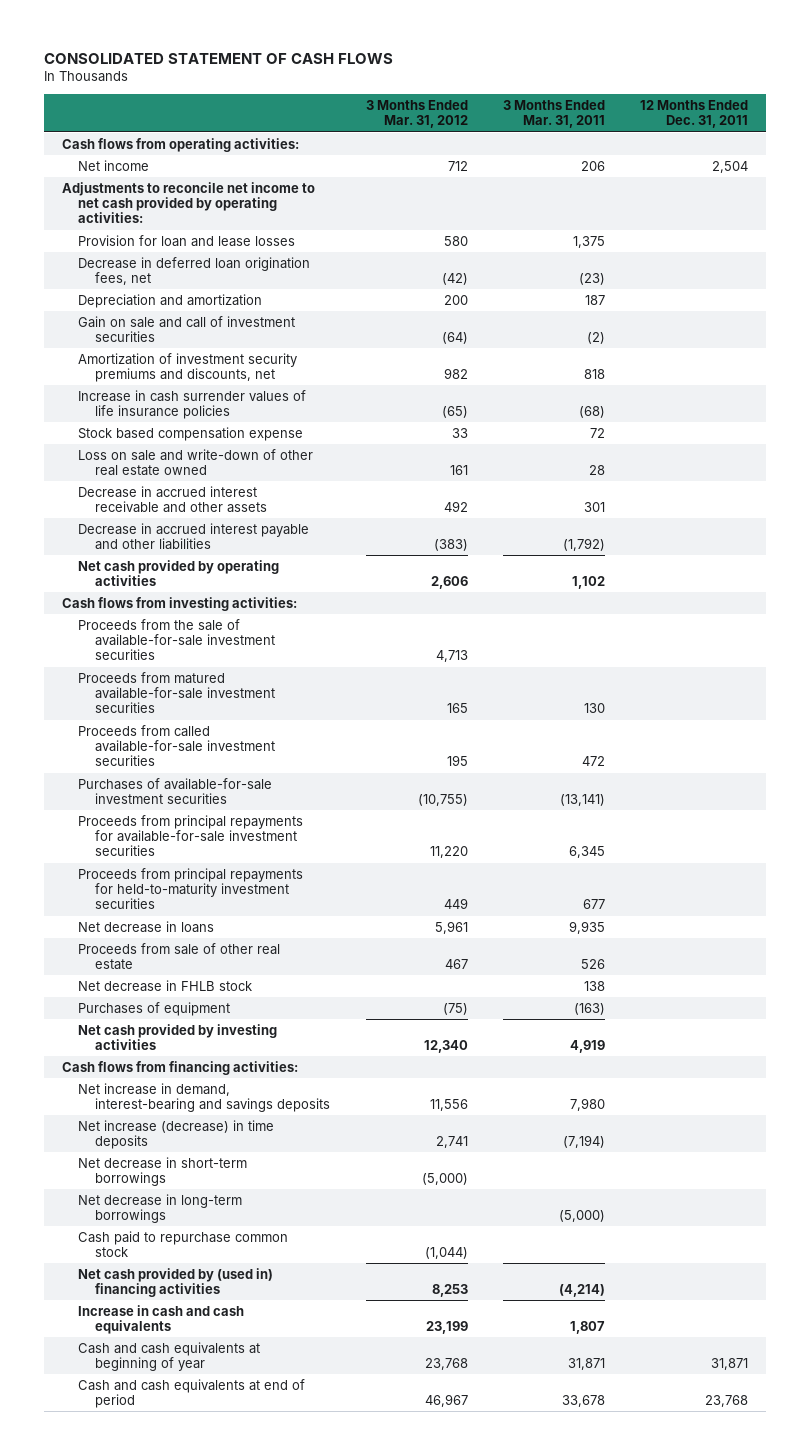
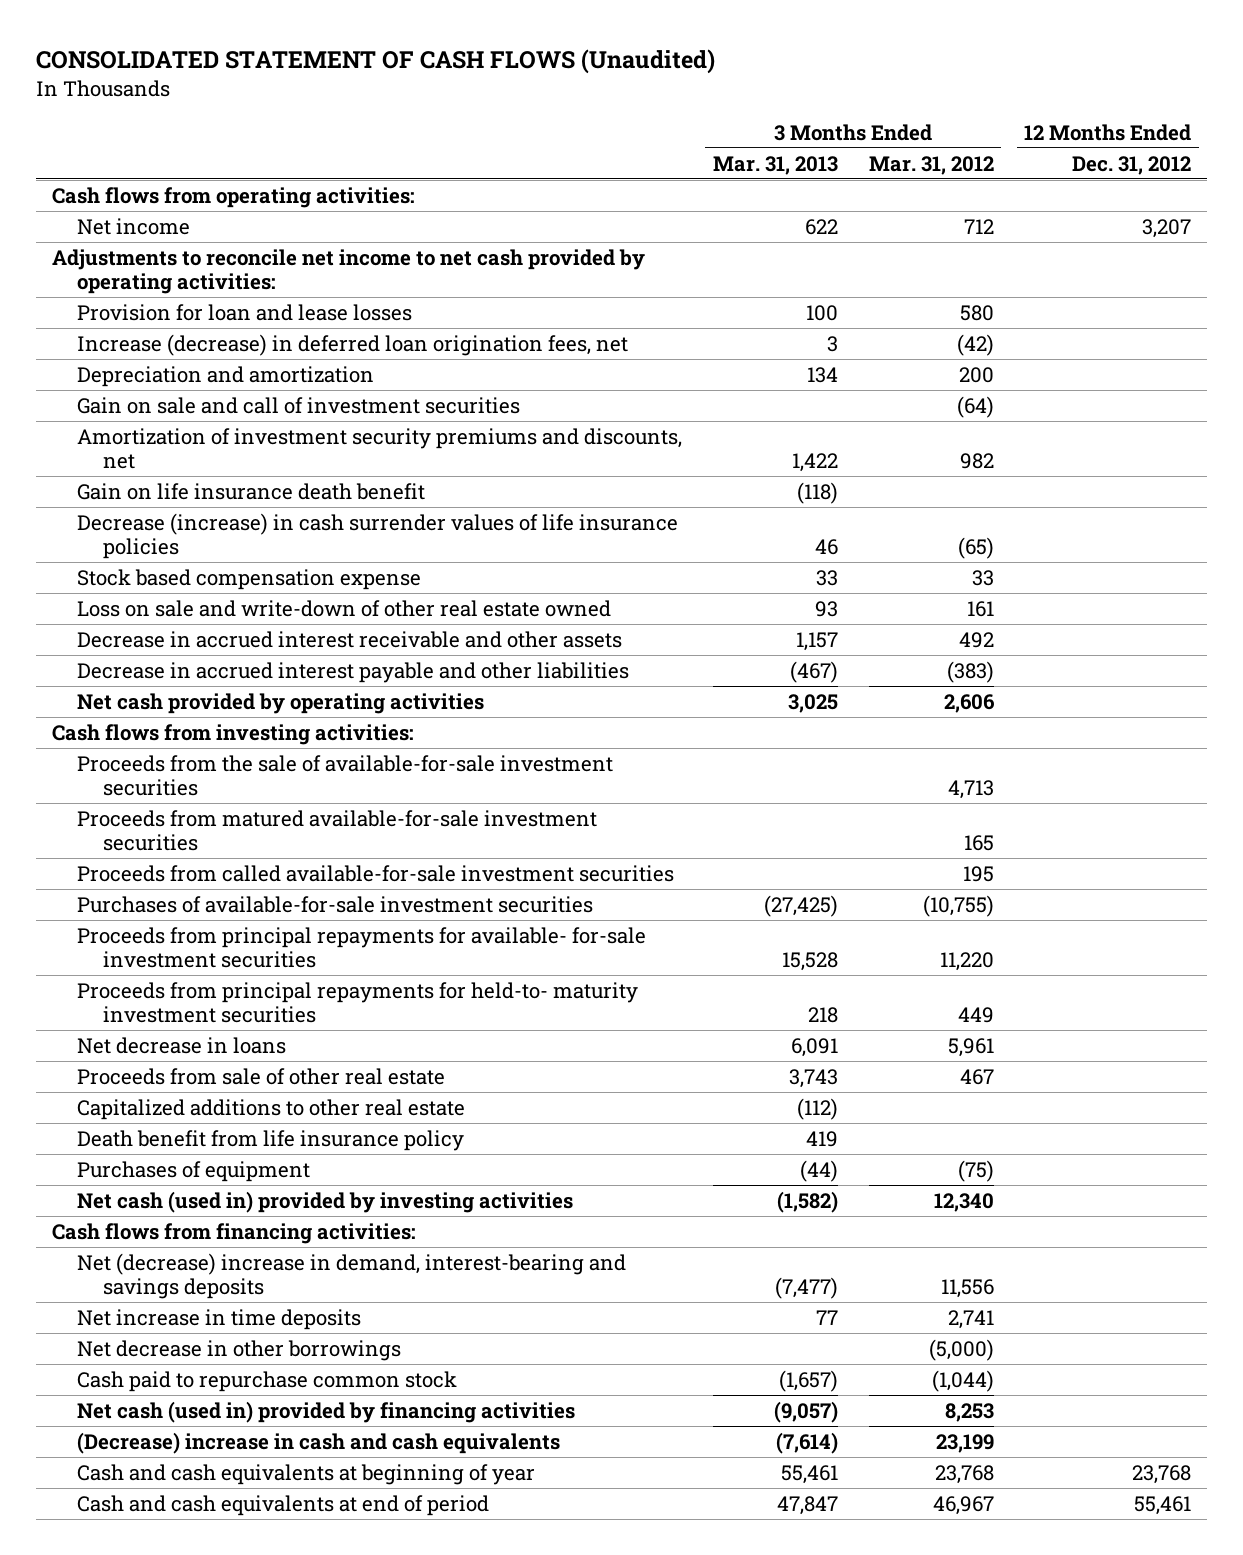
- CONSOLIDATED STATEMENT OF CASH FLOWS
+ CONSOLIDATED STATEMENT OF CASH FLOWS (Unaudited)
- | 3 Months Ended Mar. 31, 2012 | 3 Months Ended Mar. 31, 2011 | 12 Months Ended Dec. 31, 2011
+ | 3 Months Ended Mar. 31, 2013 | 3 Months Ended Mar. 31, 2012 | 12 Months Ended Dec. 31, 2012
- Decrease in deferred loan origination fees, net | (42) | (23) |
+ Increase (decrease) in deferred loan origination fees, net | 3 | (42) |
- Increase in cash surrender values of life insurance policies | (65) | (68) |
+ Gain on life insurance death benefit | (118) | |
+ Decrease (increase) in cash surrender values of life insurance policies | 46 | (65) |
- Proceeds from principal repayments for available-for-sale investment securities | 11,220 | 6,345 |
- Proceeds from principal repayments for held-to-maturity investment securities | 449 | 677 |
+ Proceeds from principal repayments for available- for-sale investment securities | 15,528 | 11,220 |
+ Proceeds from principal repayments for held-to- maturity investment securities | 218 | 449 |
- Net decrease in FHLB stock | | 138 |
+ Capitalized additions to other real estate | (112) | |
+ Death benefit from life insurance policy | 419 | |
- Net cash provided by investing activities | 12,340 | 4,919 |
+ Net cash (used in) provided by investing activities | (1,582) | 12,340 |
- Net increase in demand, interest-bearing and savings deposits | 11,556 | 7,980 |
- Net increase (decrease) in time deposits | 2,741 | (7,194) |
- Net decrease in short-term borrowings | (5,000) | |
- Net decrease in long-term borrowings | | (5,000) |
+ Net (decrease) increase in demand, interest-bearing and savings deposits | (7,477) | 11,556 |
+ Net increase in time deposits | 77 | 2,741 |
+ Net decrease in other borrowings | | (5,000) |
- Net cash provided by (used in) financing activities | 8,253 | (4,214) |
- Increase in cash and cash equivalents | 23,199 | 1,807 |
+ Net cash (used in) provided by financing activities | (9,057) | 8,253 |
+ (Decrease) increase in cash and cash equivalents | (7,614) | 23,199 |

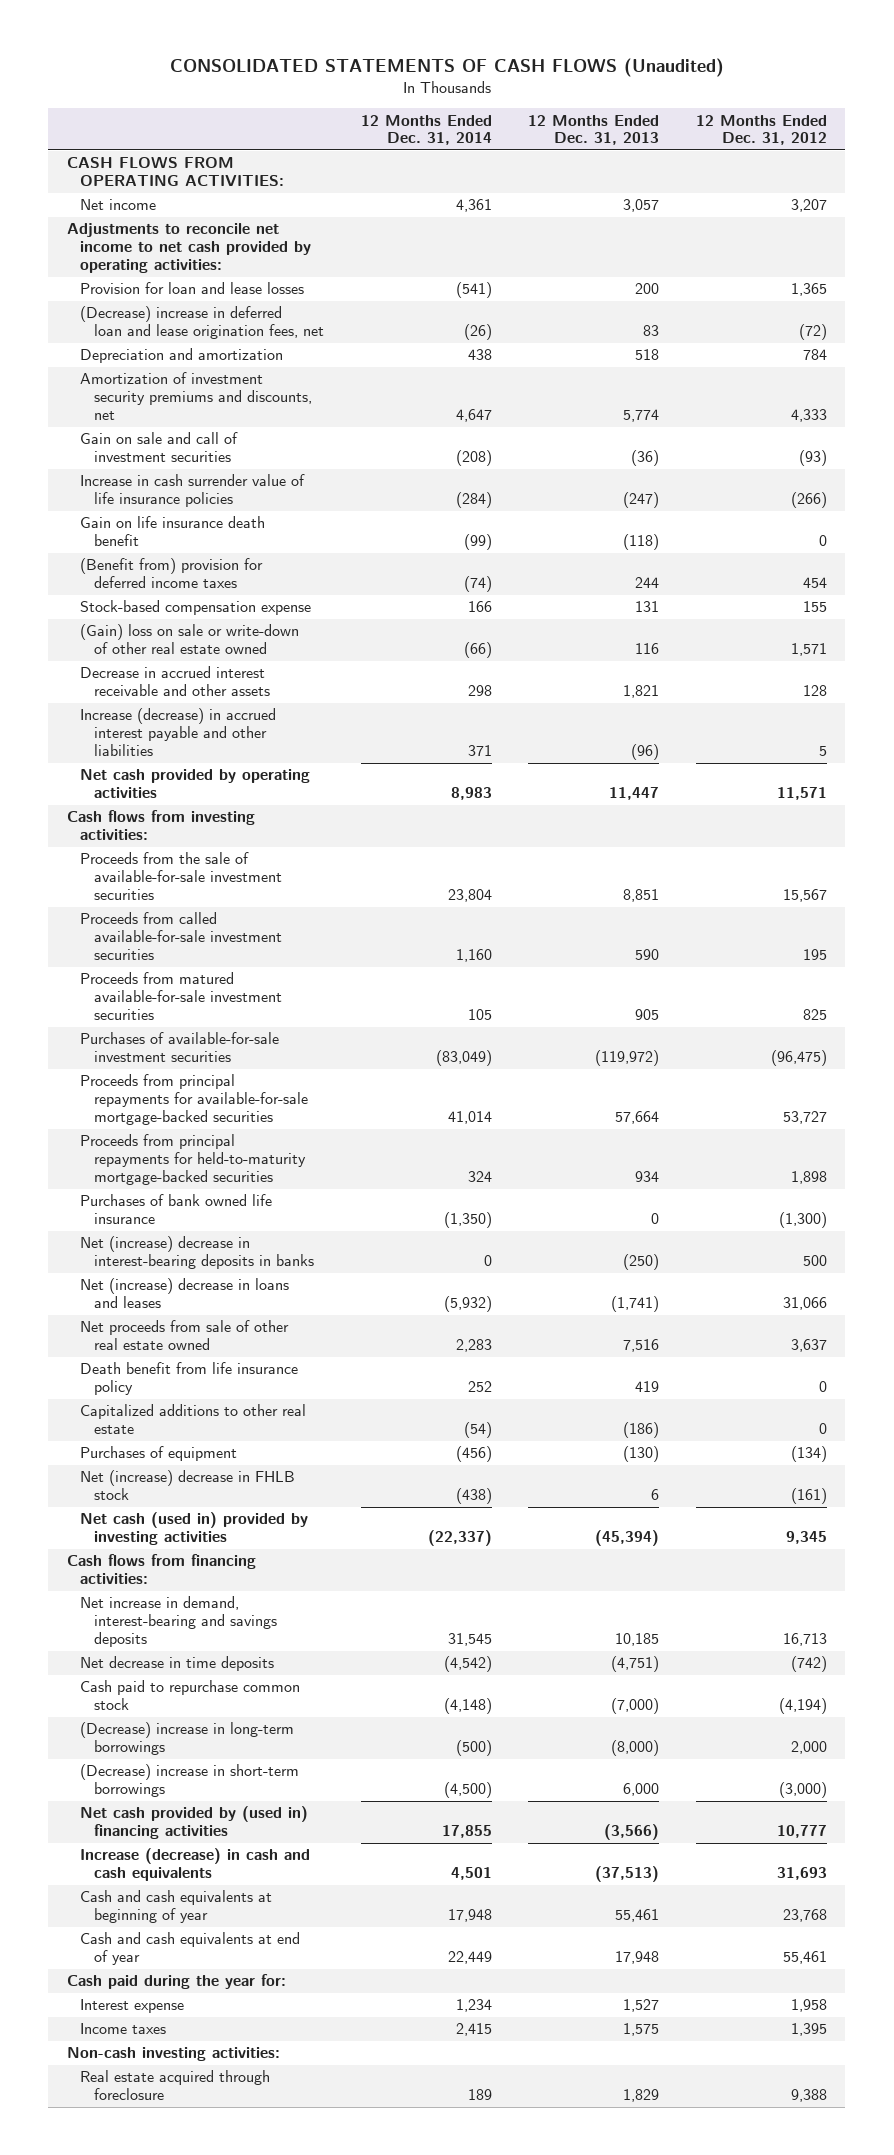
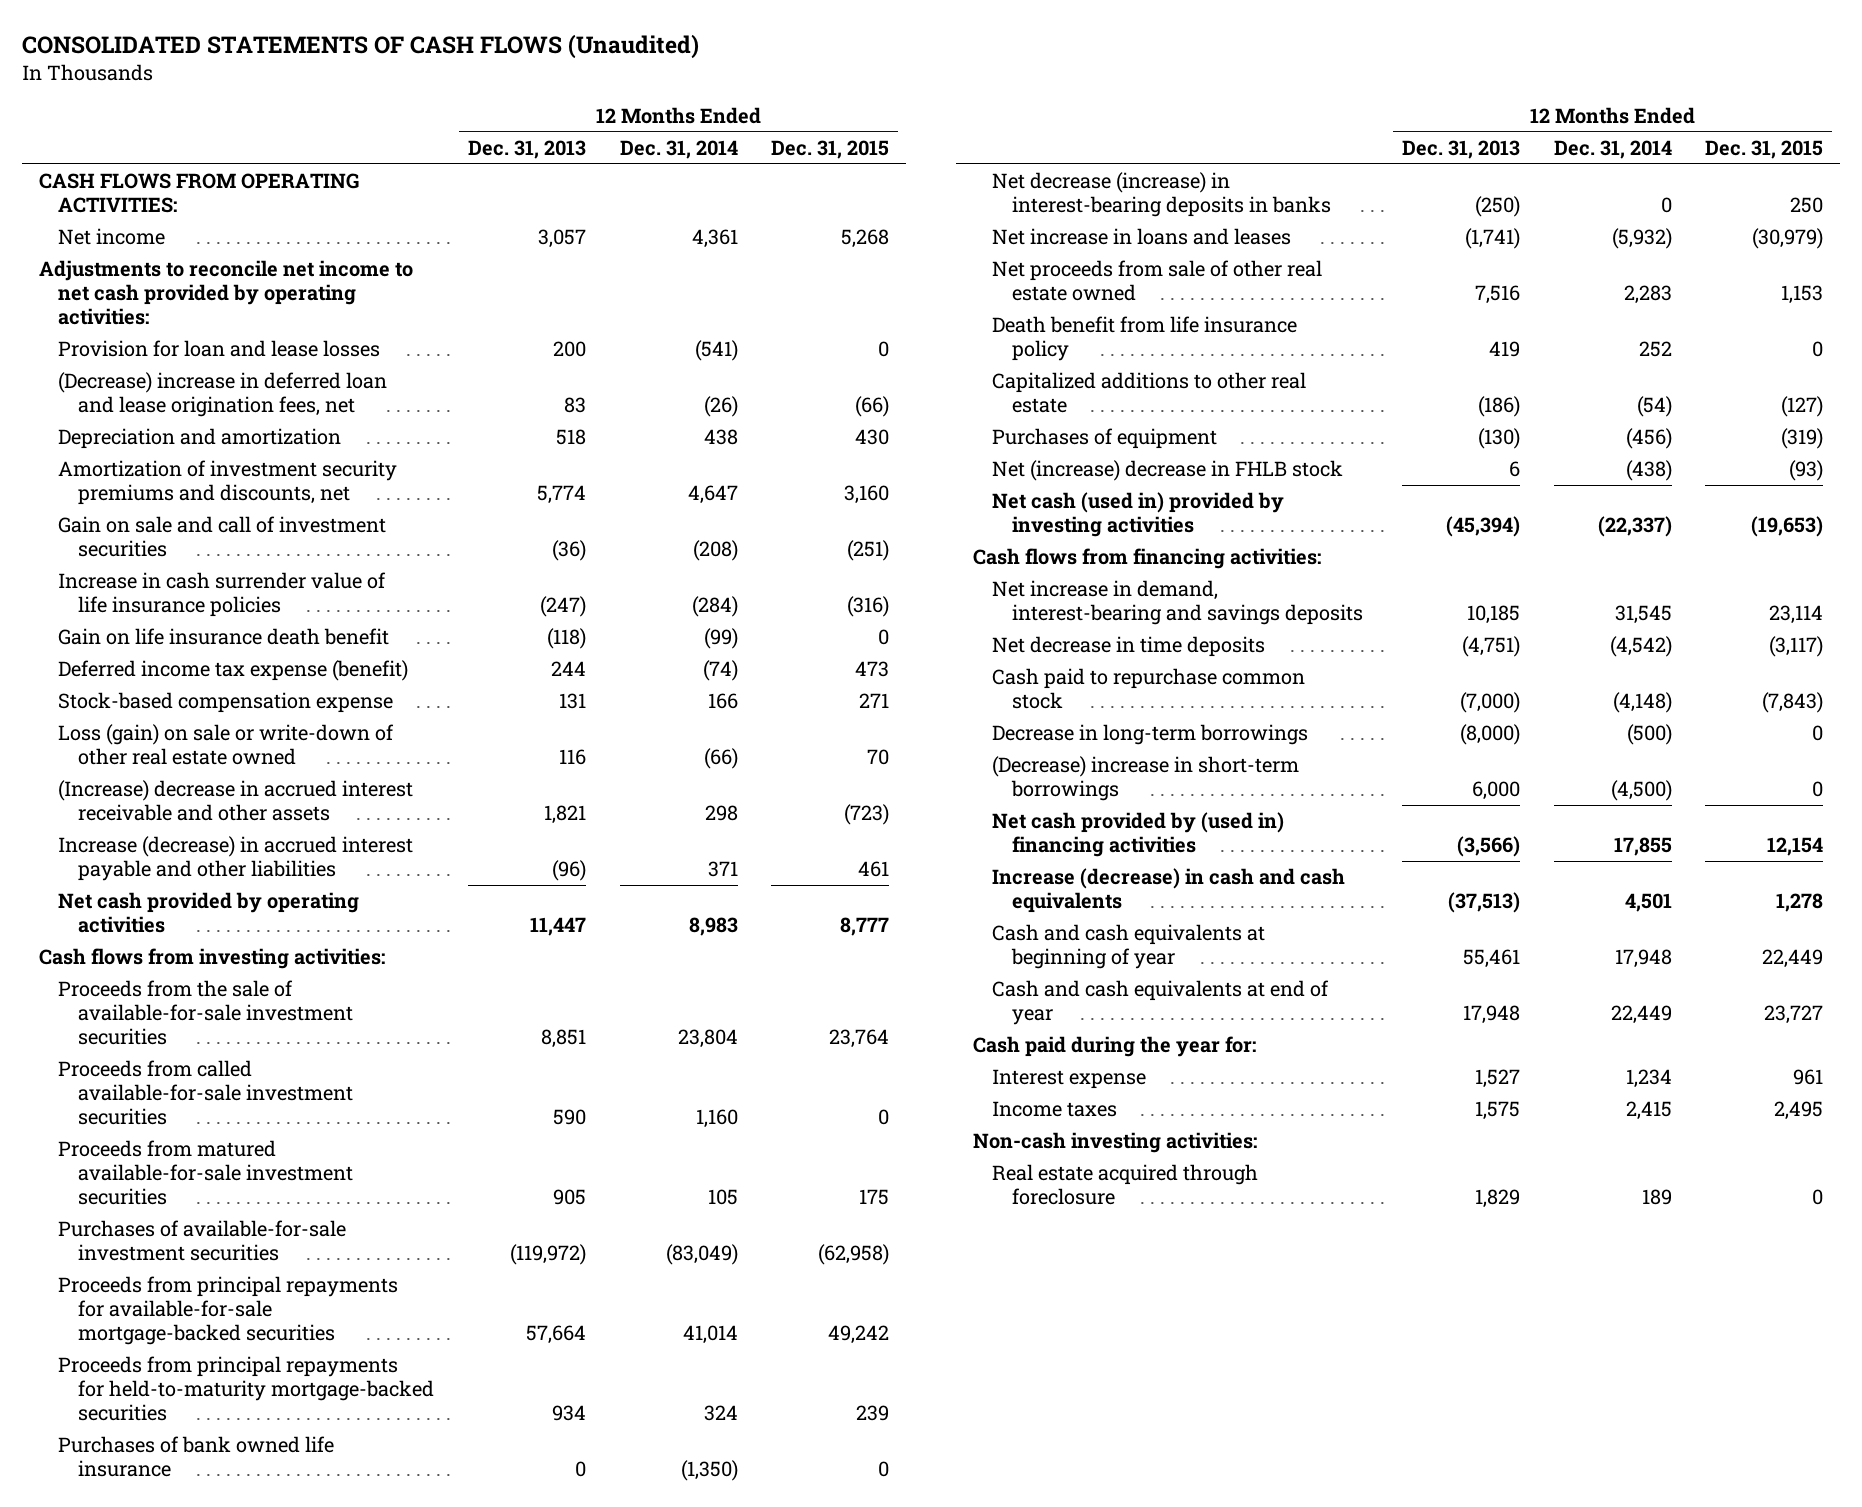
- | 12 Months Ended Dec. 31, 2014 | 12 Months Ended Dec. 31, 2013 | 12 Months Ended Dec. 31, 2012
+ | 12 Months Ended Dec. 31, 2013 | 12 Months Ended Dec. 31, 2014 | 12 Months Ended Dec. 31, 2015
- (Benefit from) provision for deferred income taxes | (74) | 244 | 454
+ Deferred income tax expense (benefit) | 244 | (74) | 473
- (Gain) loss on sale or write-down of other real estate owned | (66) | 116 | 1,571
- Decrease in accrued interest receivable and other assets | 298 | 1,821 | 128
+ Loss (gain) on sale or write-down of other real estate owned | 116 | (66) | 70
+ (Increase) decrease in accrued interest receivable and other assets | 1,821 | 298 | (723)
- Net (increase) decrease in interest-bearing deposits in banks | 0 | (250) | 500
- Net (increase) decrease in loans and leases | (5,932) | (1,741) | 31,066
+ Net decrease (increase) in interest-bearing deposits in banks | (250) | 0 | 250
+ Net increase in loans and leases | (1,741) | (5,932) | (30,979)
- (Decrease) increase in long-term borrowings | (500) | (8,000) | 2,000
+ Decrease in long-term borrowings | (8,000) | (500) | 0

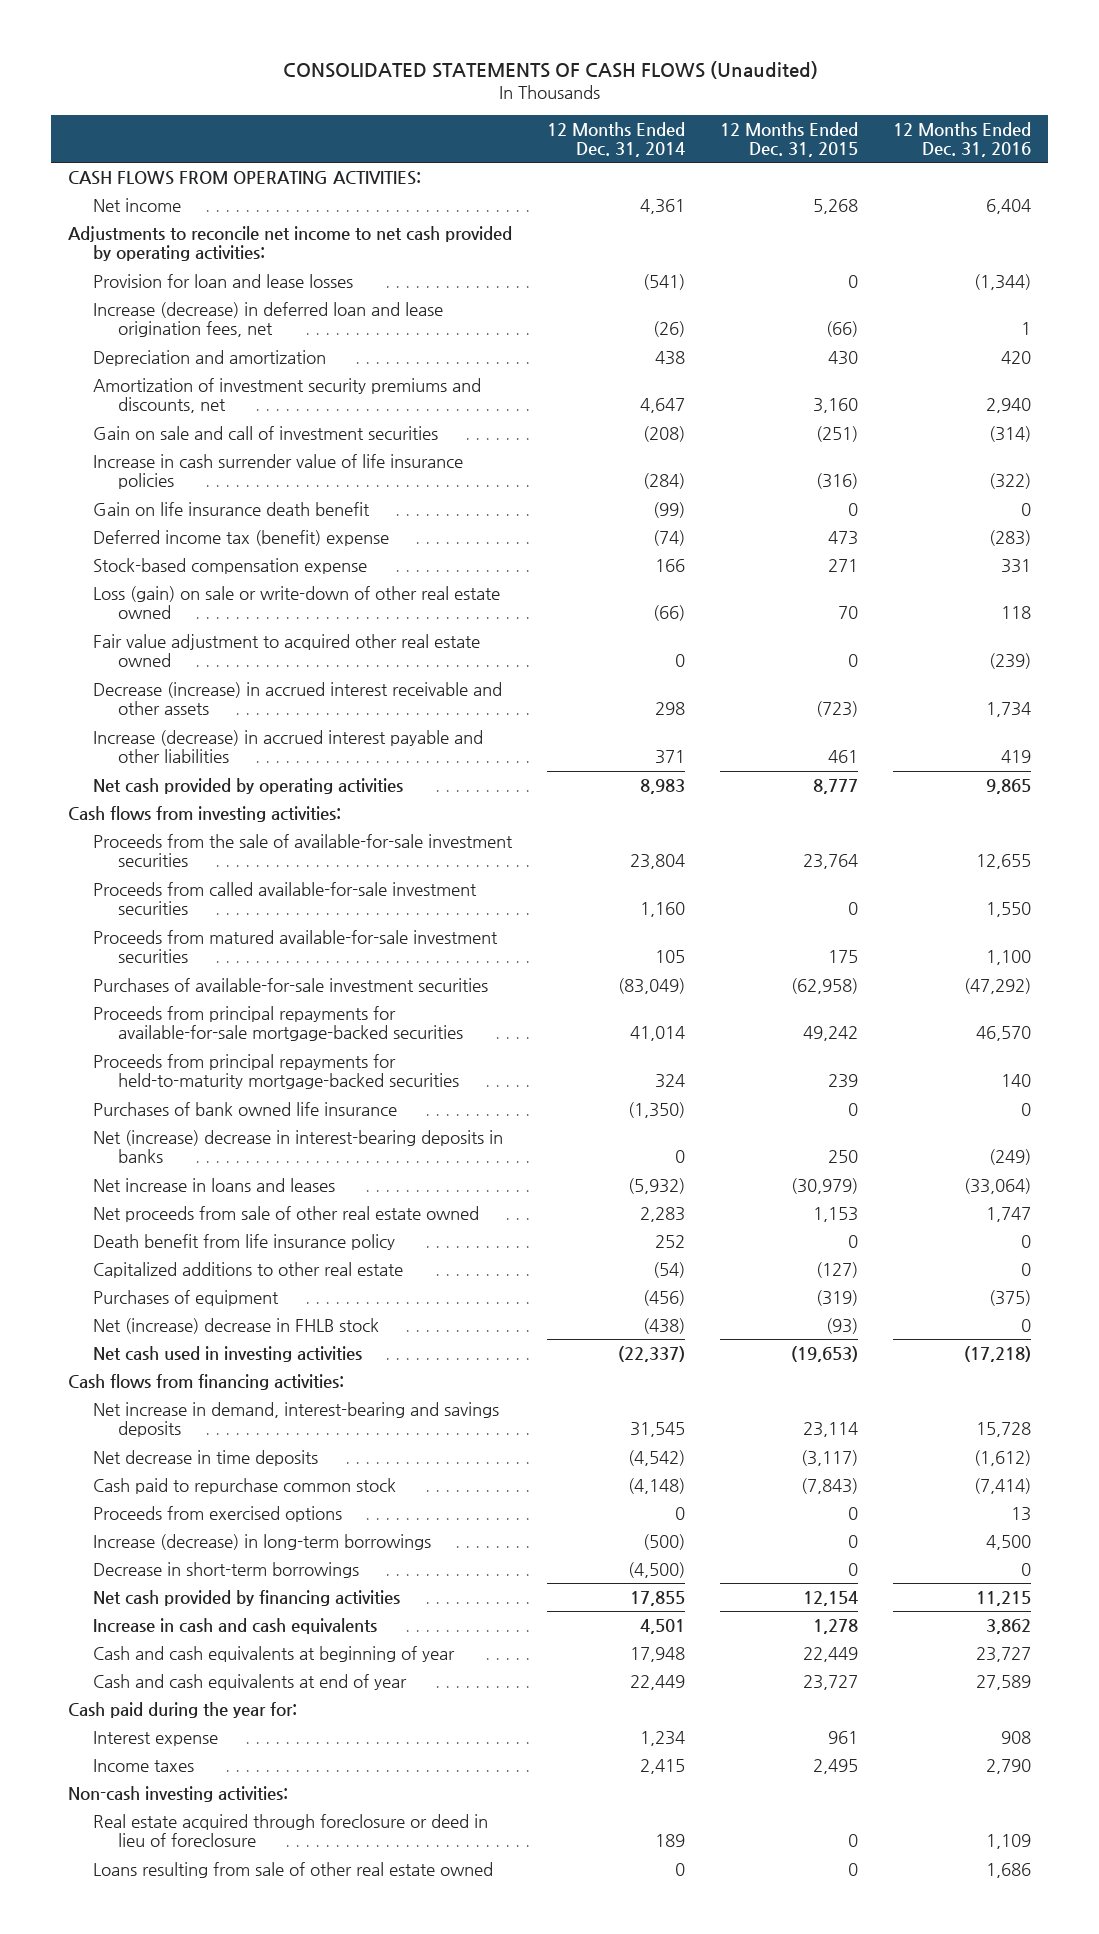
- | 12 Months Ended Dec. 31, 2013 | 12 Months Ended Dec. 31, 2014 | 12 Months Ended Dec. 31, 2015
+ | 12 Months Ended Dec. 31, 2014 | 12 Months Ended Dec. 31, 2015 | 12 Months Ended Dec. 31, 2016
- (Decrease) increase in deferred loan and lease origination fees, net | 83 | (26) | (66)
+ Increase (decrease) in deferred loan and lease origination fees, net | (26) | (66) | 1
- Deferred income tax expense (benefit) | 244 | (74) | 473
+ Deferred income tax (benefit) expense | (74) | 473 | (283)
- (Increase) decrease in accrued interest receivable and other assets | 1,821 | 298 | (723)
+ Fair value adjustment to acquired other real estate owned | 0 | 0 | (239)
+ Decrease (increase) in accrued interest receivable and other assets | 298 | (723) | 1,734
- Net decrease (increase) in interest-bearing deposits in banks | (250) | 0 | 250
+ Net (increase) decrease in interest-bearing deposits in banks | 0 | 250 | (249)
- Net cash (used in) provided by investing activities | (45,394) | (22,337) | (19,653)
+ Net cash used in investing activities | (22,337) | (19,653) | (17,218)
- Decrease in long-term borrowings | (8,000) | (500) | 0
- (Decrease) increase in short-term borrowings | 6,000 | (4,500) | 0
- Net cash provided by (used in) financing activities | (3,566) | 17,855 | 12,154
- Increase (decrease) in cash and cash equivalents | (37,513) | 4,501 | 1,278
+ Proceeds from exercised options | 0 | 0 | 13
+ Increase (decrease) in long-term borrowings | (500) | 0 | 4,500
+ Decrease in short-term borrowings | (4,500) | 0 | 0
+ Net cash provided by financing activities | 17,855 | 12,154 | 11,215
+ Increase in cash and cash equivalents | 4,501 | 1,278 | 3,862
- Real estate acquired through foreclosure | 1,829 | 189 | 0
+ Real estate acquired through foreclosure or deed in lieu of foreclosure | 189 | 0 | 1,109
+ Loans resulting from sale of other real estate owned | 0 | 0 | 1,686

